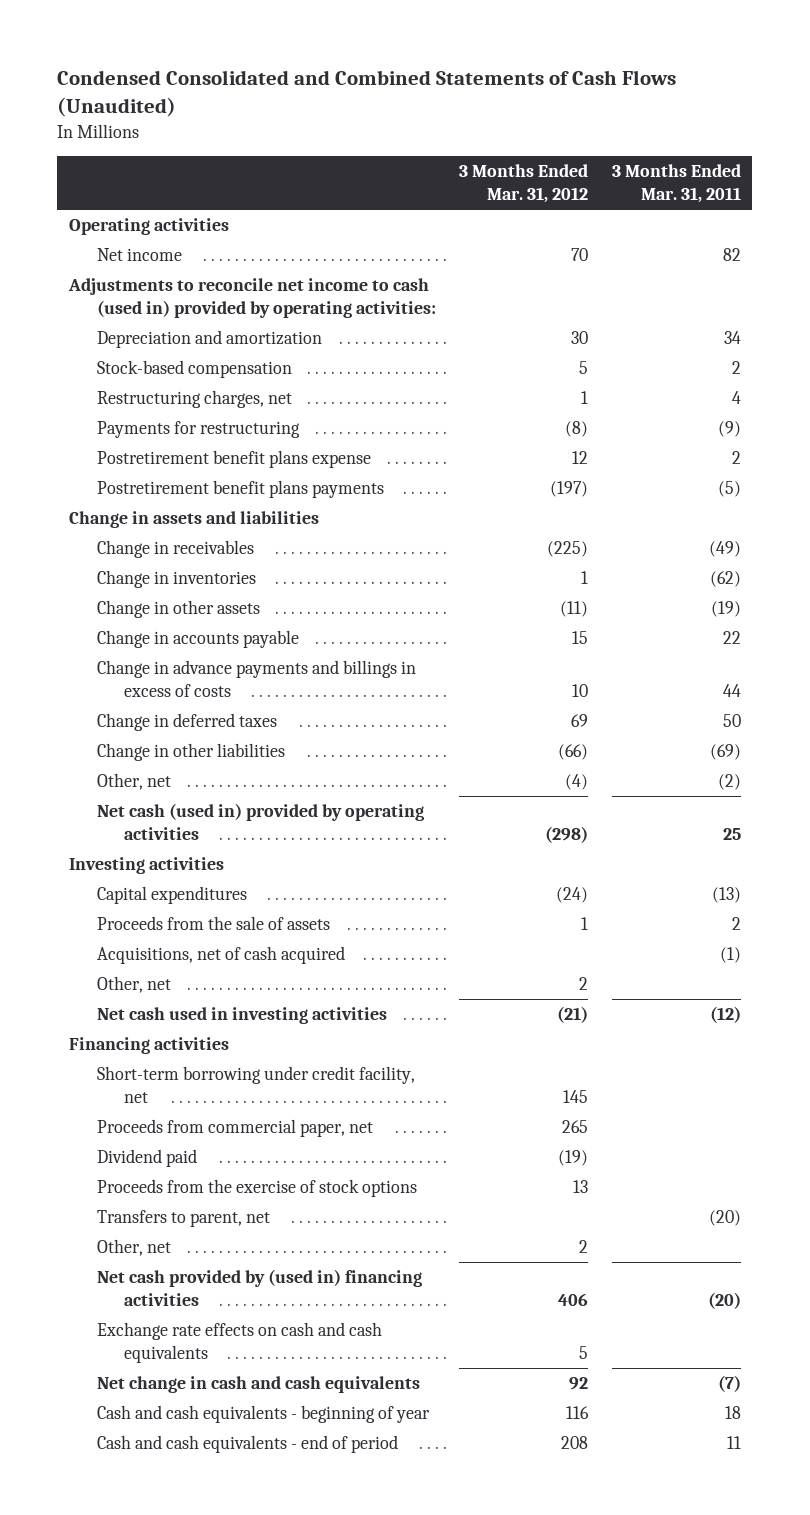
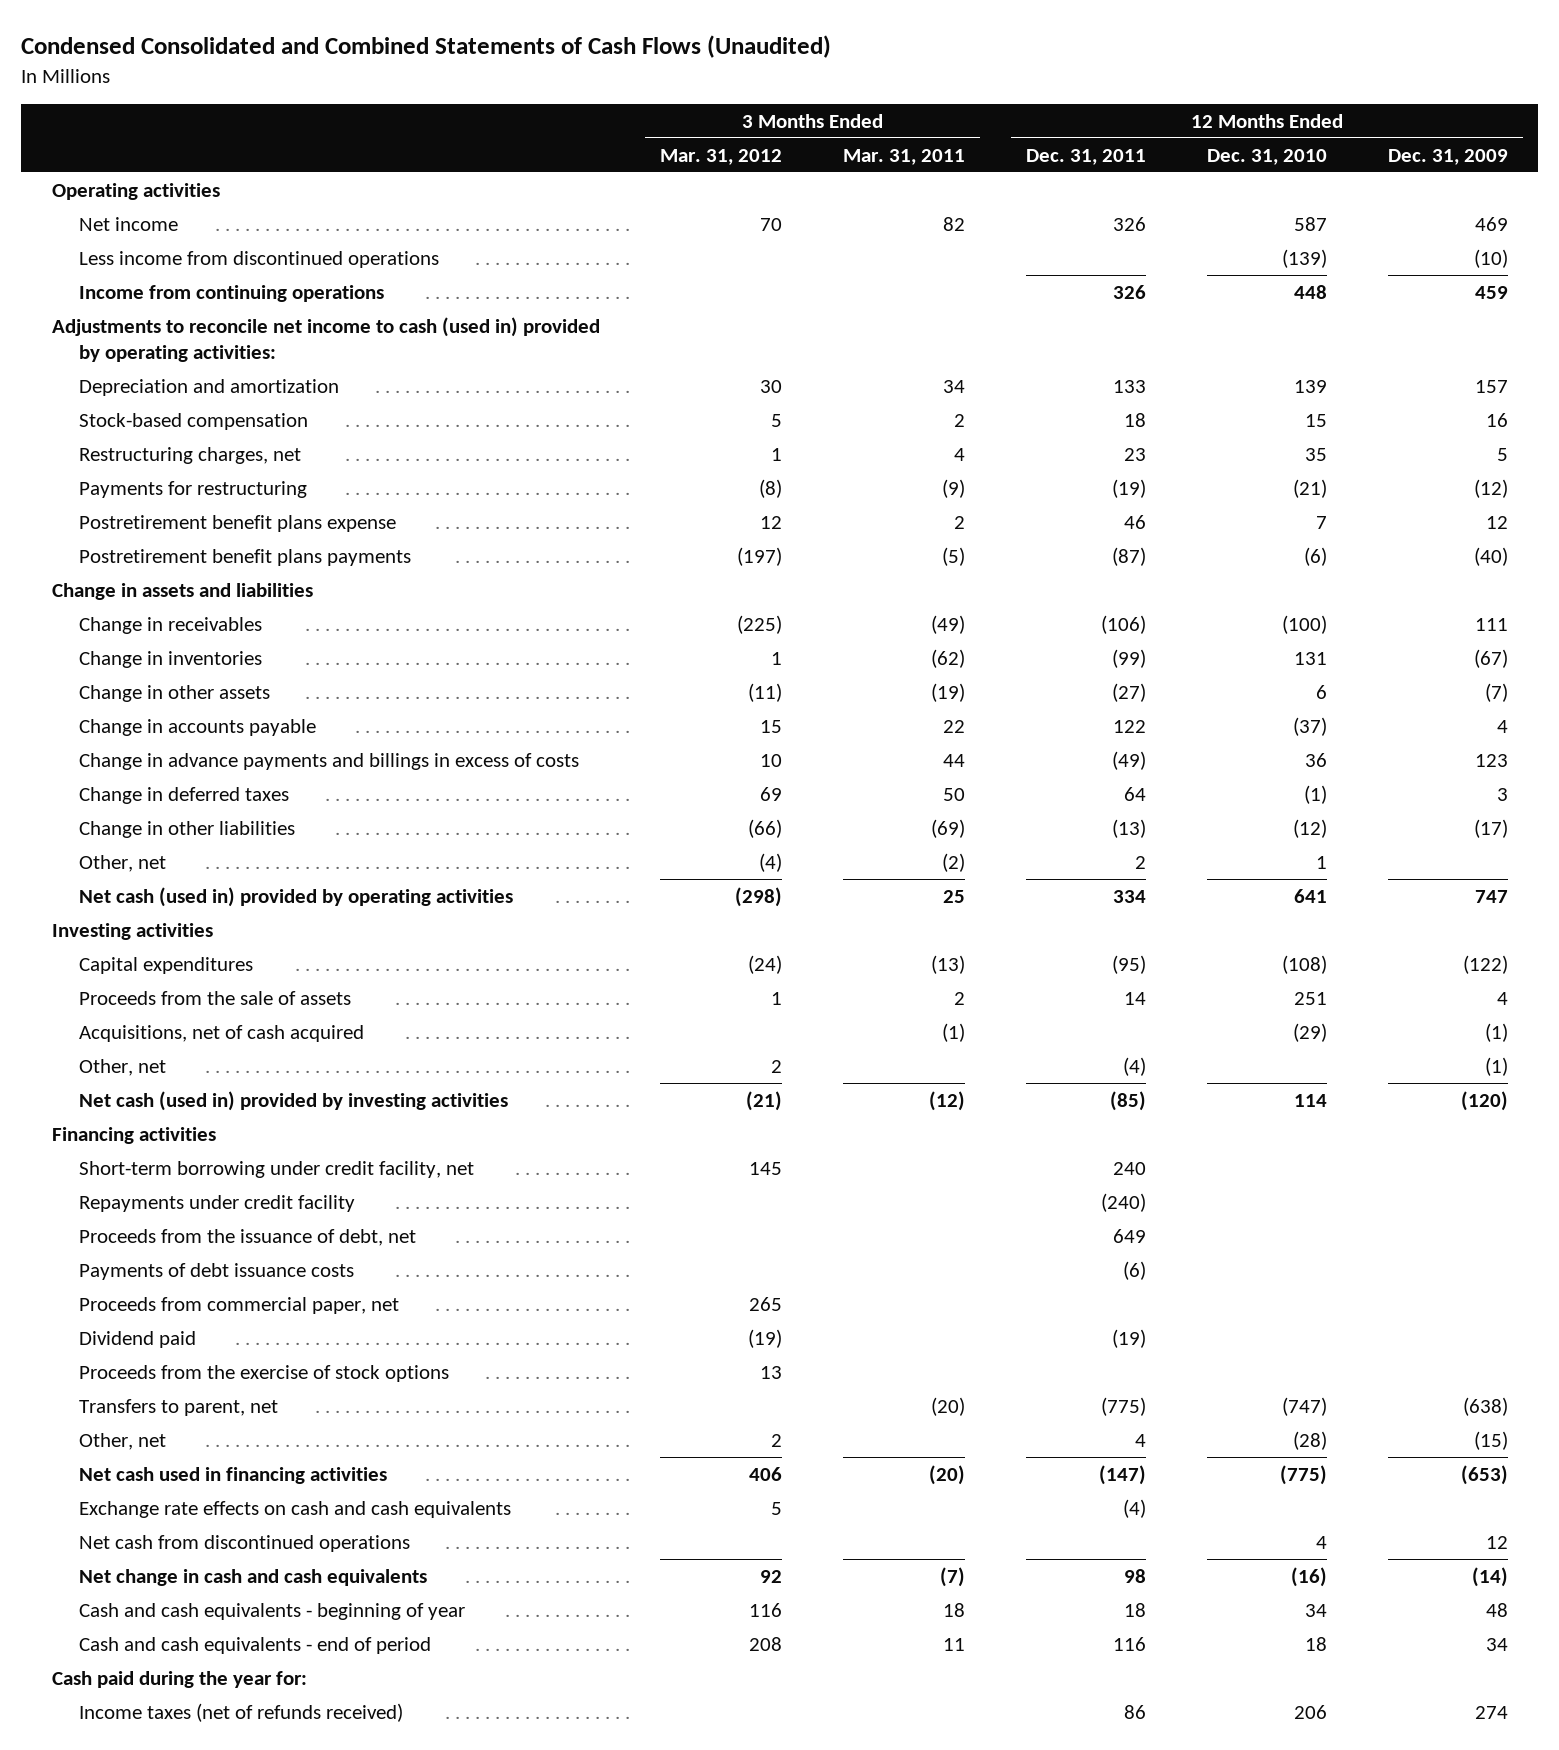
- | 3 Months Ended Mar. 31, 2012 | 3 Months Ended Mar. 31, 2011
+ | 3 Months Ended Mar. 31, 2012 | 3 Months Ended Mar. 31, 2011 | 12 Months Ended Dec. 31, 2011 | 12 Months Ended Dec. 31, 2010 | 12 Months Ended Dec. 31, 2009
+ Less income from discontinued operations | | | | (139) | (10)
+ Income from continuing operations | | | 326 | 448 | 459
- Net cash used in investing activities | (21) | (12)
+ Net cash (used in) provided by investing activities | (21) | (12) | (85) | 114 | (120)
+ Repayments under credit facility | | | (240) | |
+ Proceeds from the issuance of debt, net | | | 649 | |
+ Payments of debt issuance costs | | | (6) | |
- Net cash provided by (used in) financing activities | 406 | (20)
+ Net cash used in financing activities | 406 | (20) | (147) | (775) | (653)
+ Net cash from discontinued operations | | | | 4 | 12
+ Cash paid during the year for:
+ Income taxes (net of refunds received) | | | 86 | 206 | 274

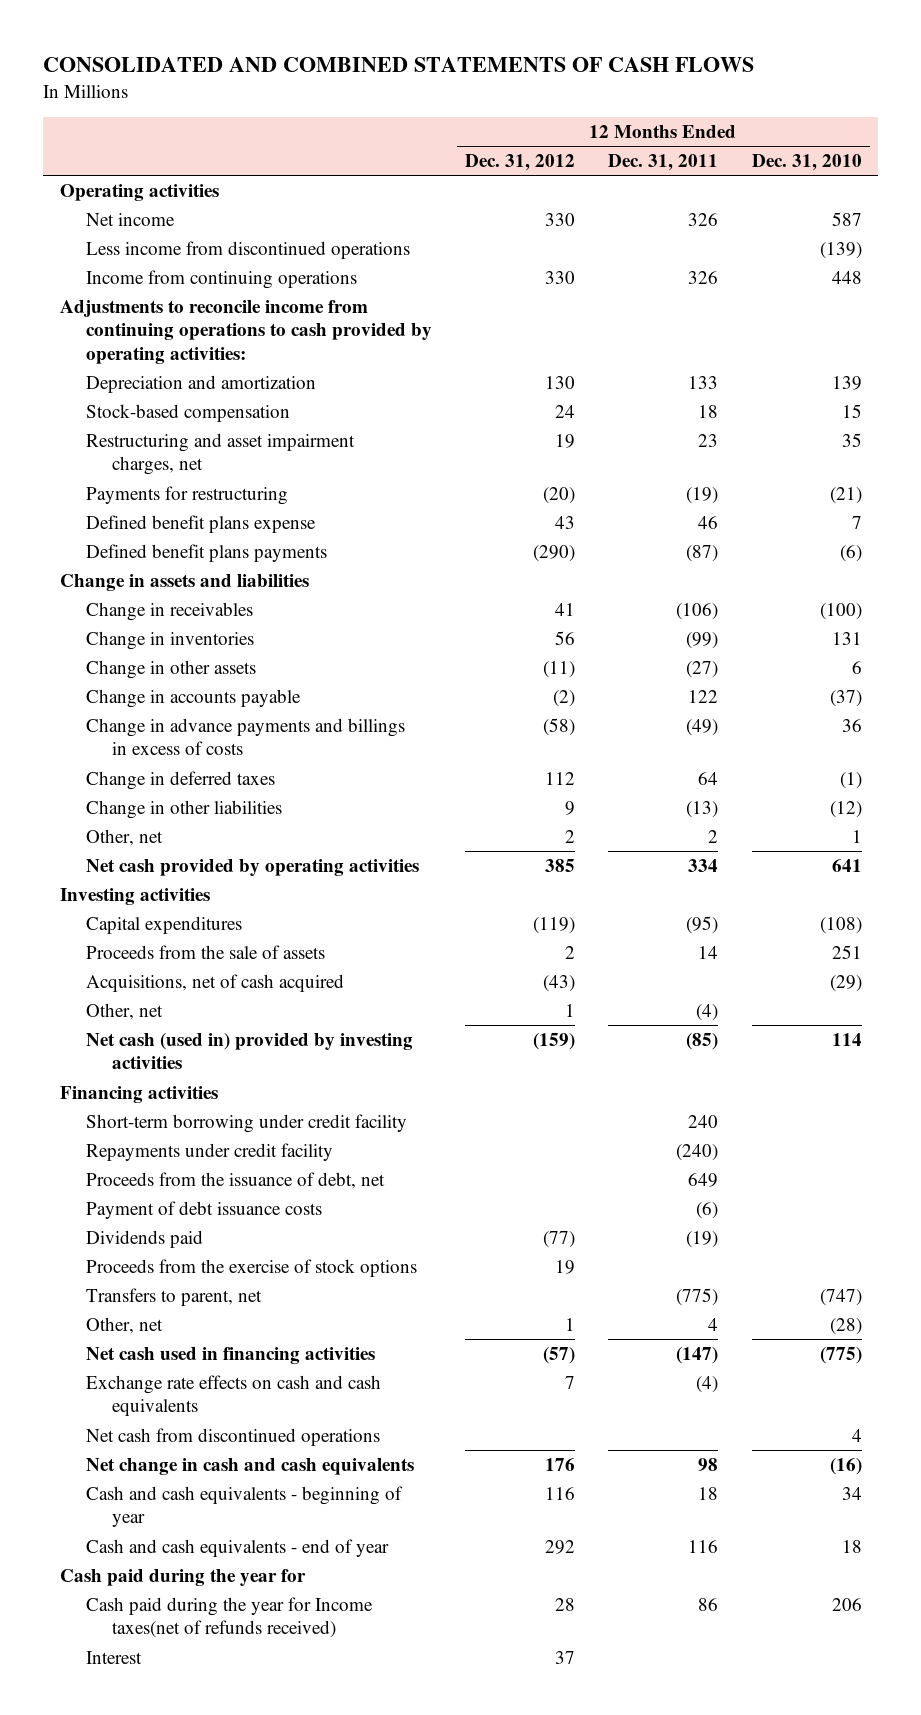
- Condensed Consolidated and Combined Statements of Cash Flows (Unaudited)
+ CONSOLIDATED AND COMBINED STATEMENTS OF CASH FLOWS
- | 3 Months Ended Mar. 31, 2012 | 3 Months Ended Mar. 31, 2011 | 12 Months Ended Dec. 31, 2011 | 12 Months Ended Dec. 31, 2010 | 12 Months Ended Dec. 31, 2009
+ | 12 Months Ended Dec. 31, 2012 | 12 Months Ended Dec. 31, 2011 | 12 Months Ended Dec. 31, 2010
- Adjustments to reconcile net income to cash (used in) provided by operating activities:
+ Adjustments to reconcile income from continuing operations to cash provided by operating activities:
- Restructuring charges, net | 1 | 4 | 23 | 35 | 5
+ Restructuring and asset impairment charges, net | 19 | 23 | 35
- Postretirement benefit plans expense | 12 | 2 | 46 | 7 | 12
- Postretirement benefit plans payments | (197) | (5) | (87) | (6) | (40)
+ Defined benefit plans expense | 43 | 46 | 7
+ Defined benefit plans payments | (290) | (87) | (6)
- Net cash (used in) provided by operating activities | (298) | 25 | 334 | 641 | 747
+ Net cash provided by operating activities | 385 | 334 | 641
- Short-term borrowing under credit facility, net | 145 | | 240 | |
+ Short-term borrowing under credit facility | | 240 |
- Payments of debt issuance costs | | | (6) | |
- Proceeds from commercial paper, net | 265 | | | |
- Dividend paid | (19) | | (19) | |
+ Payment of debt issuance costs | | (6) |
+ Dividends paid | (77) | (19) |
- Cash and cash equivalents - end of period | 208 | 11 | 116 | 18 | 34
- Cash paid during the year for:
- Income taxes (net of refunds received) | | | 86 | 206 | 274
+ Cash and cash equivalents - end of year | 292 | 116 | 18
+ Cash paid during the year for
+ Cash paid during the year for Income taxes(net of refunds received) | 28 | 86 | 206
+ Interest | 37 | |

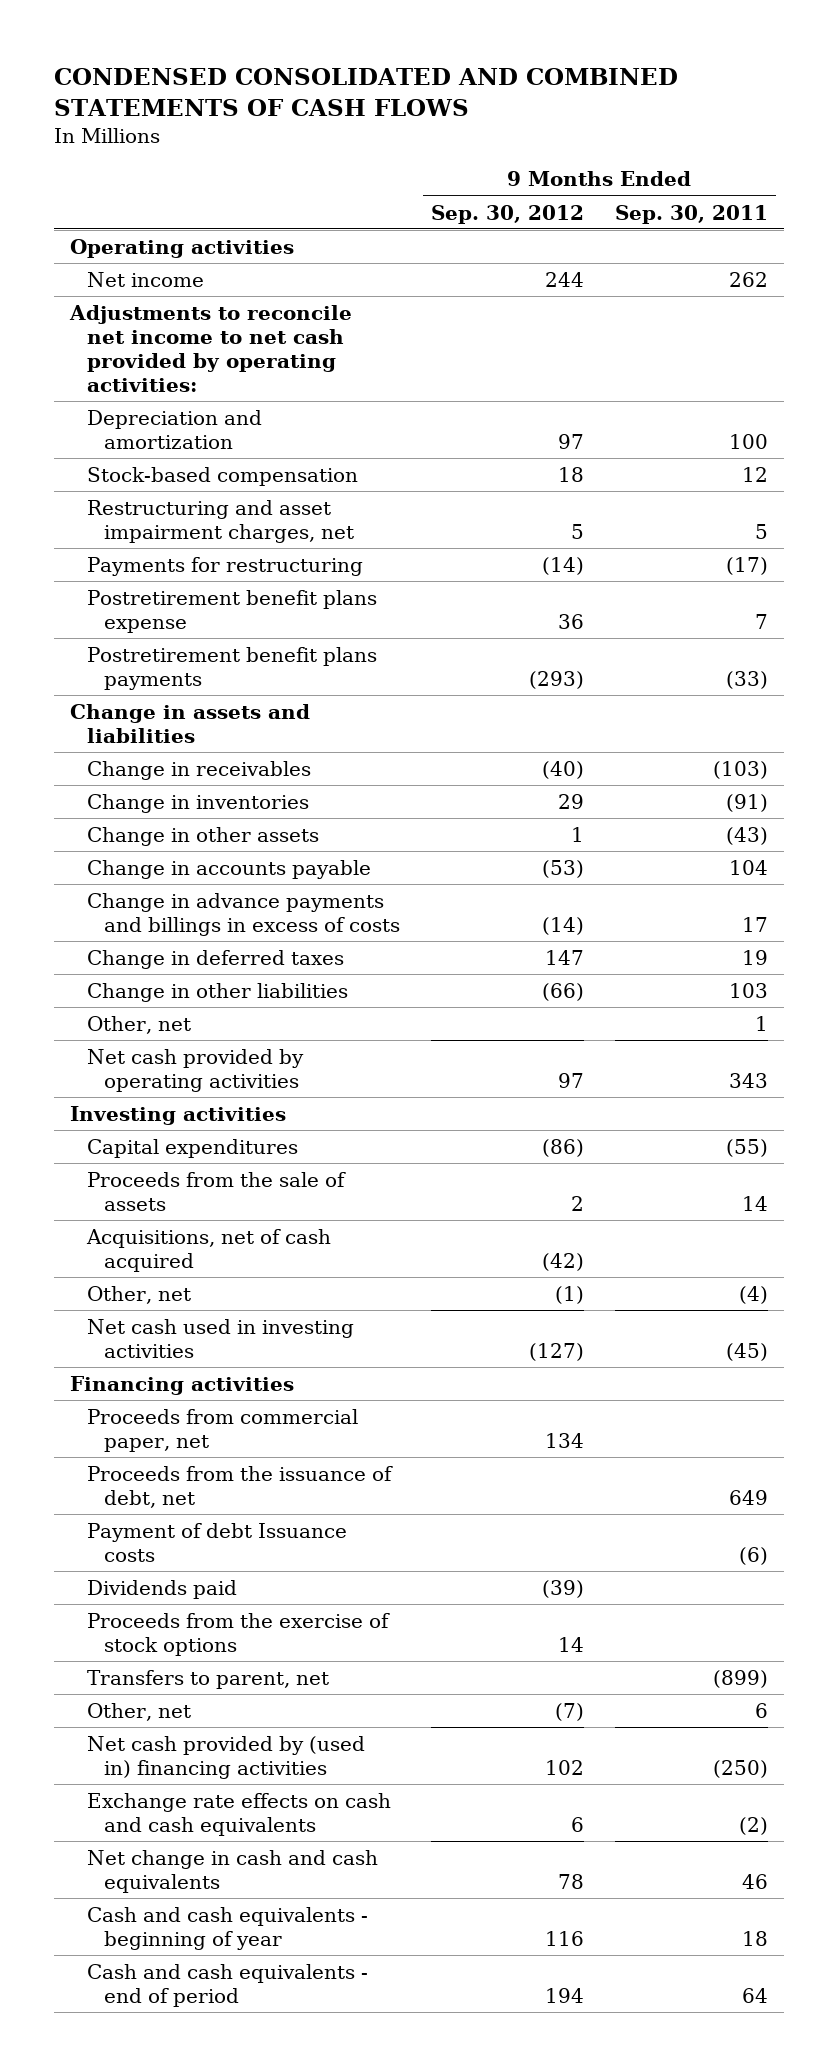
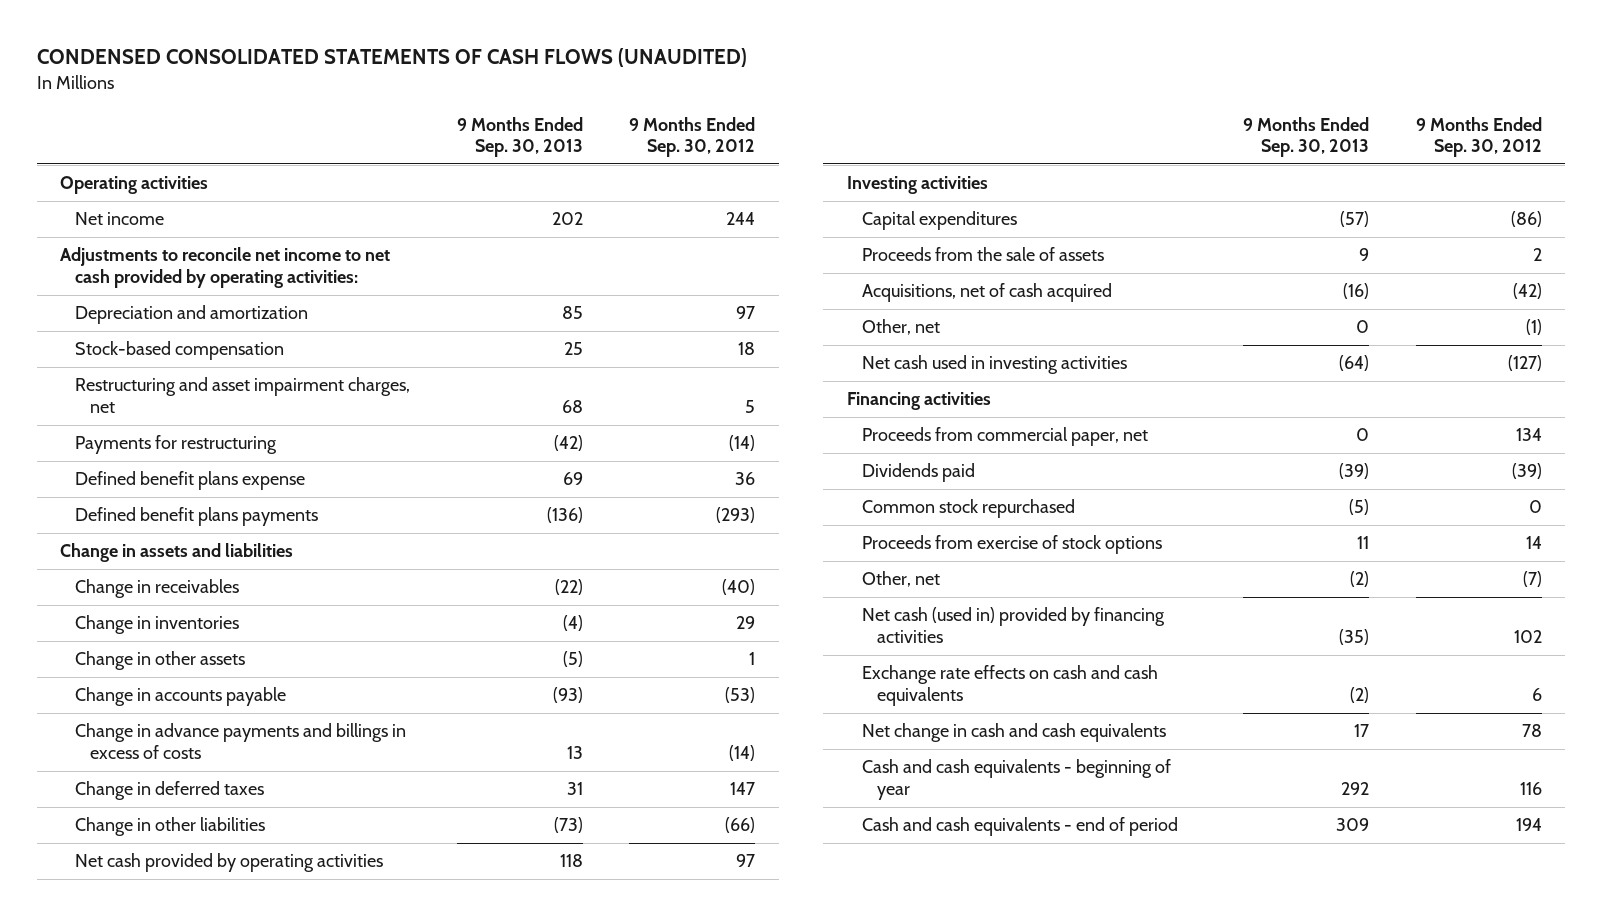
- CONDENSED CONSOLIDATED AND COMBINED STATEMENTS OF CASH FLOWS
+ CONDENSED CONSOLIDATED STATEMENTS OF CASH FLOWS (UNAUDITED)
- | 9 Months Ended Sep. 30, 2012 | 9 Months Ended Sep. 30, 2011
+ | 9 Months Ended Sep. 30, 2013 | 9 Months Ended Sep. 30, 2012
- Postretirement benefit plans expense | 36 | 7
- Postretirement benefit plans payments | (293) | (33)
+ Defined benefit plans expense | 69 | 36
+ Defined benefit plans payments | (136) | (293)
- Other, net | | 1
- Proceeds from the issuance of debt, net | | 649
- Payment of debt Issuance costs | | (6)
- Proceeds from the exercise of stock options | 14 |
- Transfers to parent, net | | (899)
+ Common stock repurchased | (5) | 0
+ Proceeds from exercise of stock options | 11 | 14
- Net cash provided by (used in) financing activities | 102 | (250)
+ Net cash (used in) provided by financing activities | (35) | 102

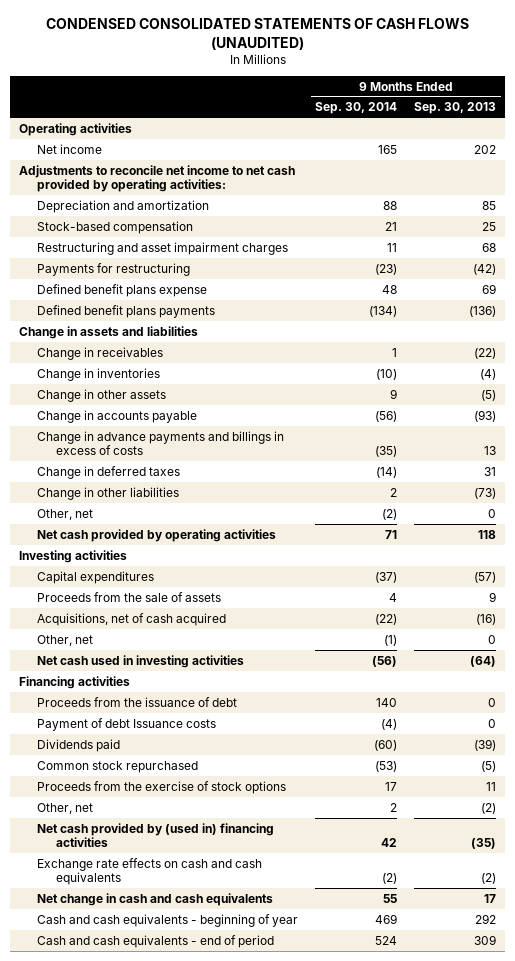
- | 9 Months Ended Sep. 30, 2013 | 9 Months Ended Sep. 30, 2012
+ | 9 Months Ended Sep. 30, 2014 | 9 Months Ended Sep. 30, 2013
- Restructuring and asset impairment charges, net | 68 | 5
+ Restructuring and asset impairment charges | 11 | 68
+ Other, net | (2) | 0
- Proceeds from commercial paper, net | 0 | 134
+ Proceeds from the issuance of debt | 140 | 0
+ Payment of debt Issuance costs | (4) | 0
- Proceeds from exercise of stock options | 11 | 14
+ Proceeds from the exercise of stock options | 17 | 11
- Net cash (used in) provided by financing activities | (35) | 102
+ Net cash provided by (used in) financing activities | 42 | (35)

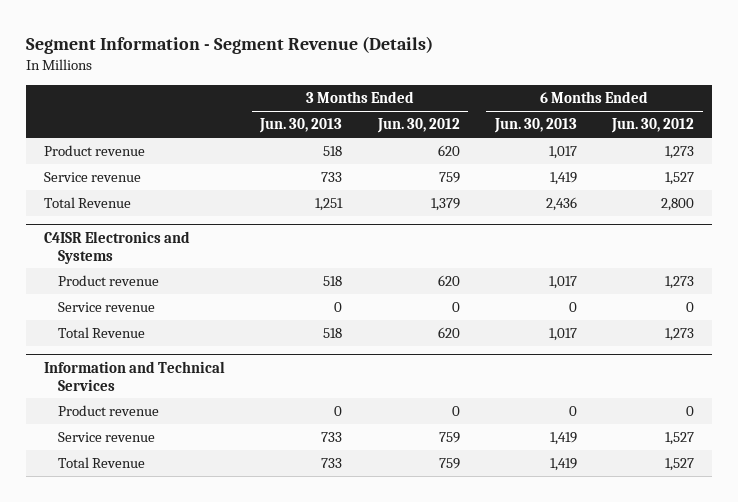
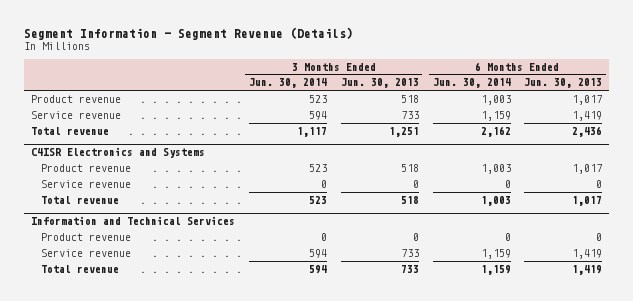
- | 3 Months Ended Jun. 30, 2013 | 3 Months Ended Jun. 30, 2012 | 6 Months Ended Jun. 30, 2013 | 6 Months Ended Jun. 30, 2012
+ | 3 Months Ended Jun. 30, 2014 | 3 Months Ended Jun. 30, 2013 | 6 Months Ended Jun. 30, 2014 | 6 Months Ended Jun. 30, 2013
- Total Revenue | 1,251 | 1,379 | 2,436 | 2,800
+ Total revenue | 1,117 | 1,251 | 2,162 | 2,436
@ C4ISR Electronics and Systems
- Total Revenue | 518 | 620 | 1,017 | 1,273
+ Total revenue | 523 | 518 | 1,003 | 1,017
@ Information and Technical Services
- Total Revenue | 733 | 759 | 1,419 | 1,527
+ Total revenue | 594 | 733 | 1,159 | 1,419

